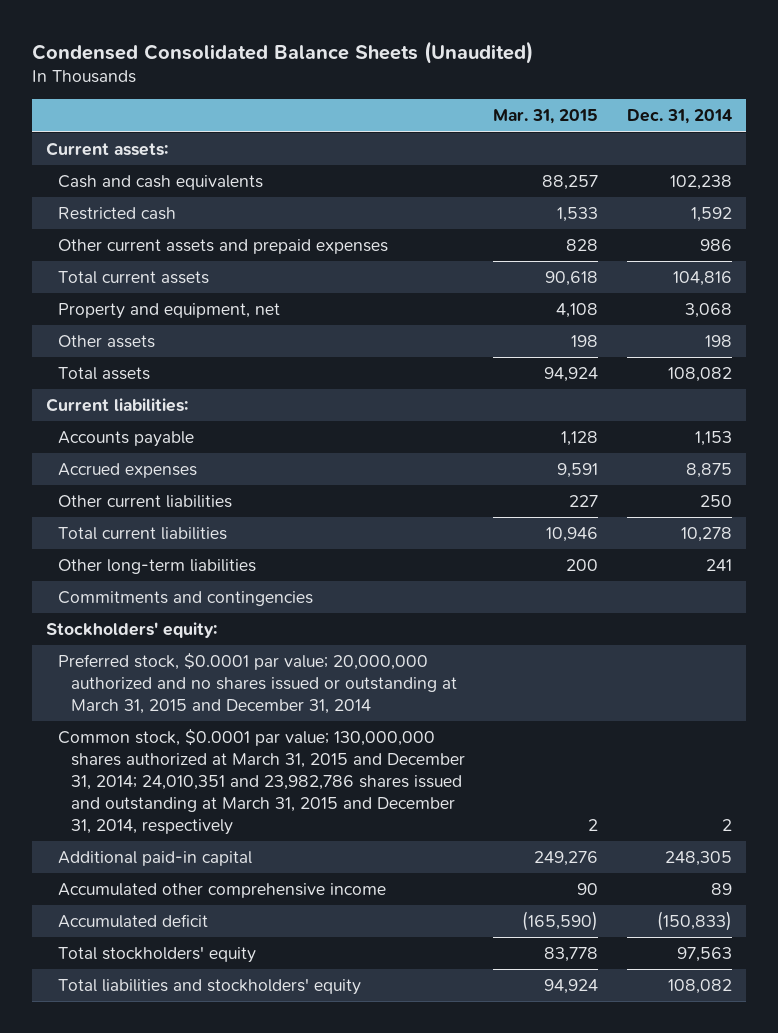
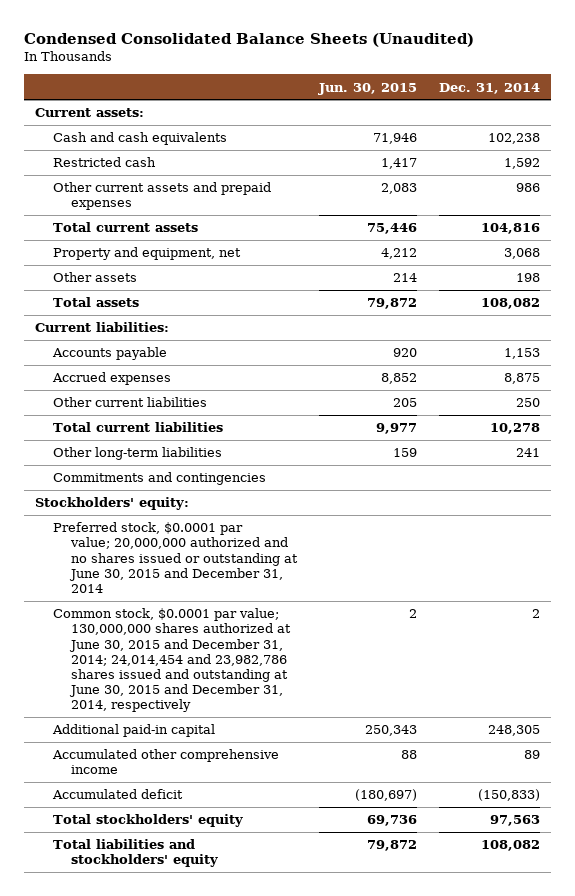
- | Mar. 31, 2015 | Dec. 31, 2014
+ | Jun. 30, 2015 | Dec. 31, 2014
- Preferred stock, $0.0001 par value; 20,000,000 authorized and no shares issued or outstanding at March 31, 2015 and December 31, 2014
- Common stock, $0.0001 par value; 130,000,000 shares authorized at March 31, 2015 and December 31, 2014; 24,010,351 and 23,982,786 shares issued and outstanding at March 31, 2015 and December 31, 2014, respectively | 2 | 2
+ Preferred stock, $0.0001 par value; 20,000,000 authorized and no shares issued or outstanding at June 30, 2015 and December 31, 2014
+ Common stock, $0.0001 par value; 130,000,000 shares authorized at June 30, 2015 and December 31, 2014; 24,014,454 and 23,982,786 shares issued and outstanding at June 30, 2015 and December 31, 2014, respectively | 2 | 2

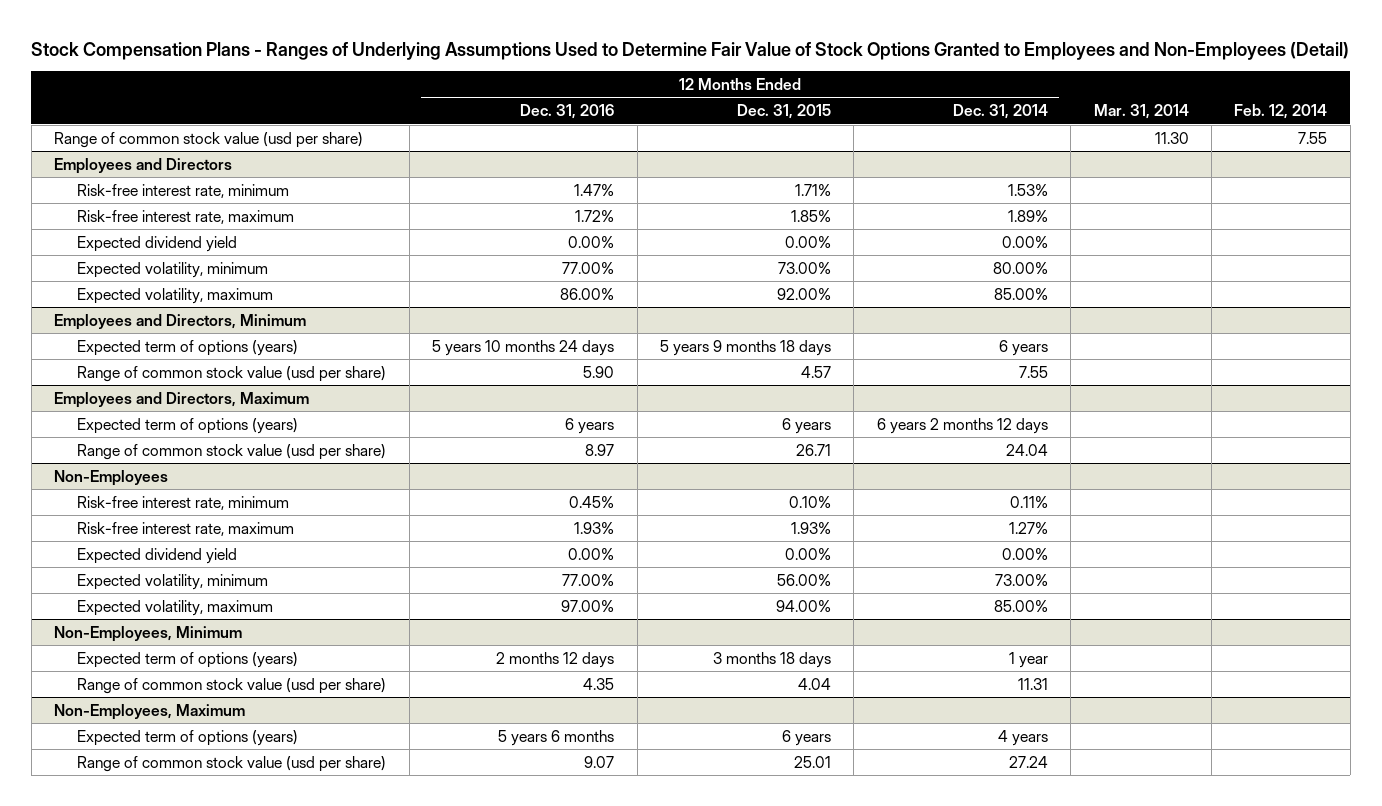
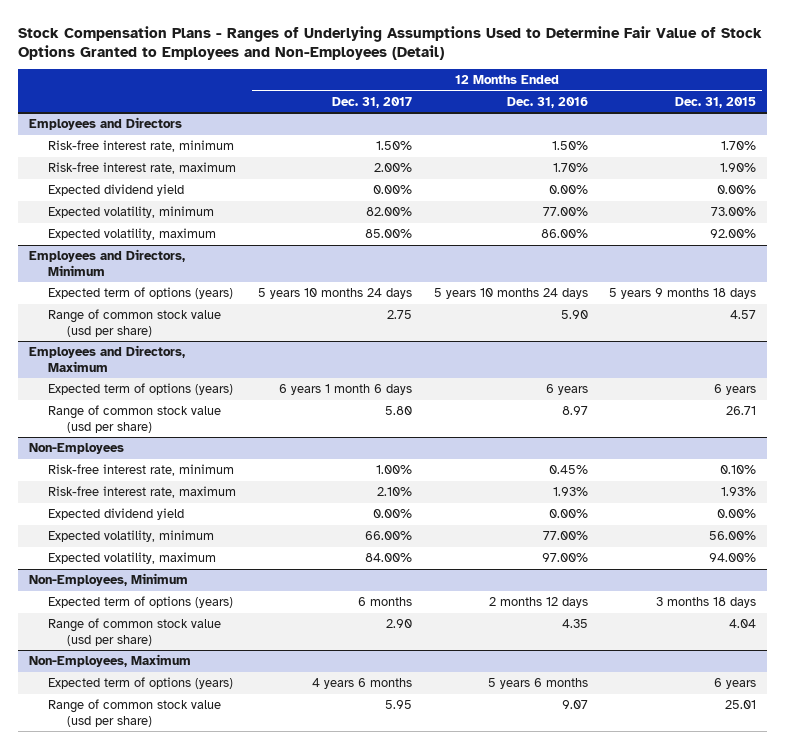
- | 12 Months Ended Dec. 31, 2016 | 12 Months Ended Dec. 31, 2015 | 12 Months Ended Dec. 31, 2014 | Mar. 31, 2014 | Feb. 12, 2014
+ | 12 Months Ended Dec. 31, 2017 | 12 Months Ended Dec. 31, 2016 | 12 Months Ended Dec. 31, 2015
- Range of common stock value (usd per share) | | | | 11.30 | 7.55
@ Employees and Directors
- Risk-free interest rate, minimum | 1.47% | 1.71% | 1.53% | |
- Risk-free interest rate, maximum | 1.72% | 1.85% | 1.89% | |
+ Risk-free interest rate, minimum | 1.50% | 1.50% | 1.70%
+ Risk-free interest rate, maximum | 2.00% | 1.70% | 1.90%

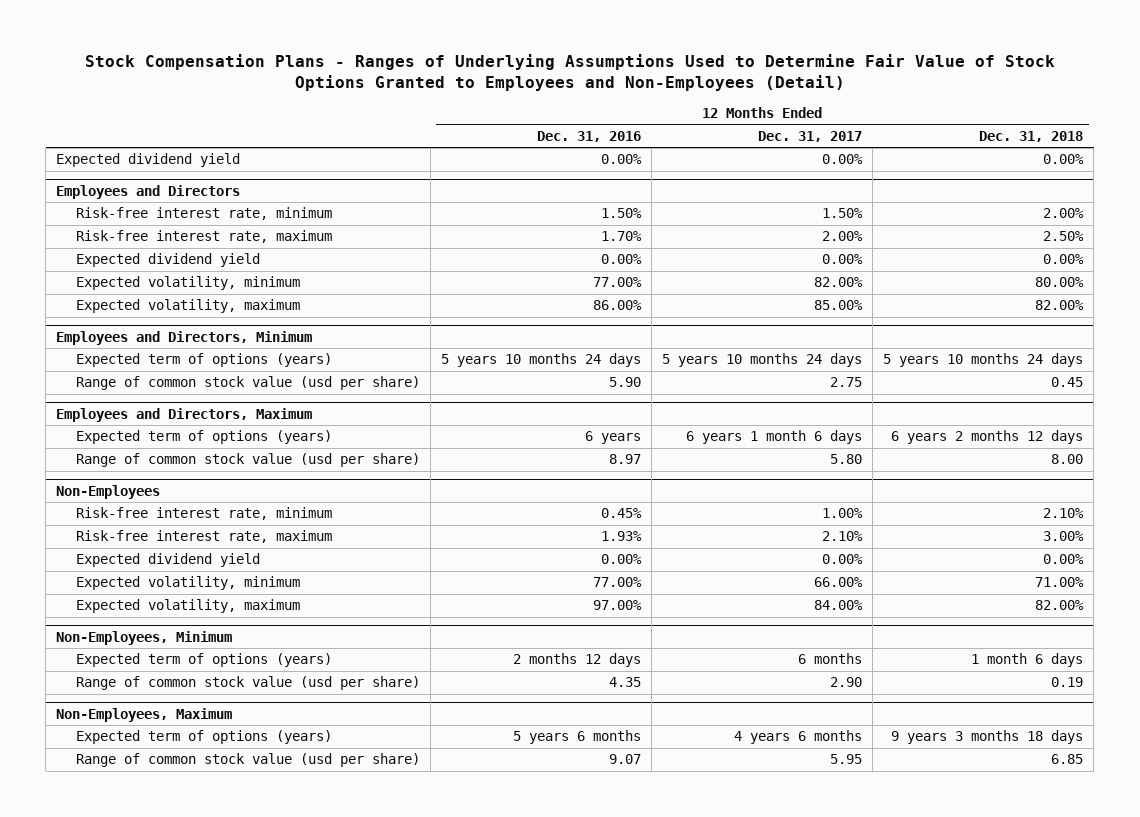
- | 12 Months Ended Dec. 31, 2017 | 12 Months Ended Dec. 31, 2016 | 12 Months Ended Dec. 31, 2015
+ | 12 Months Ended Dec. 31, 2016 | 12 Months Ended Dec. 31, 2017 | 12 Months Ended Dec. 31, 2018
+ Expected dividend yield | 0.00% | 0.00% | 0.00%

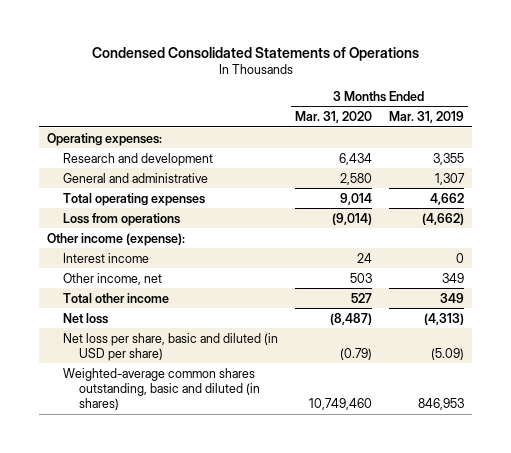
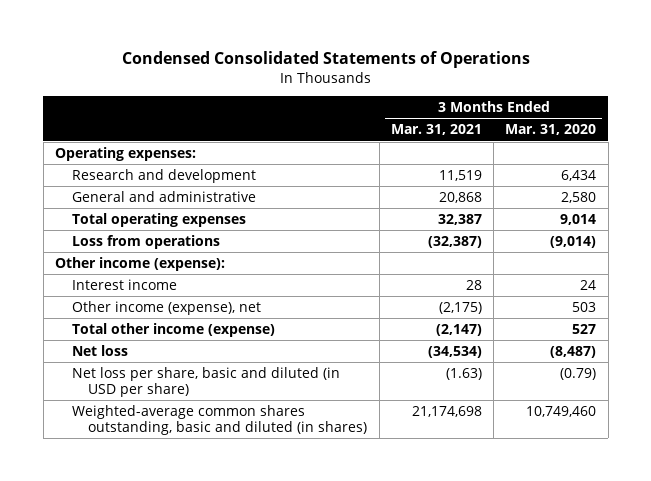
- | 3 Months Ended Mar. 31, 2020 | 3 Months Ended Mar. 31, 2019
+ | 3 Months Ended Mar. 31, 2021 | 3 Months Ended Mar. 31, 2020
- Other income, net | 503 | 349
- Total other income | 527 | 349
+ Other income (expense), net | (2,175) | 503
+ Total other income (expense) | (2,147) | 527

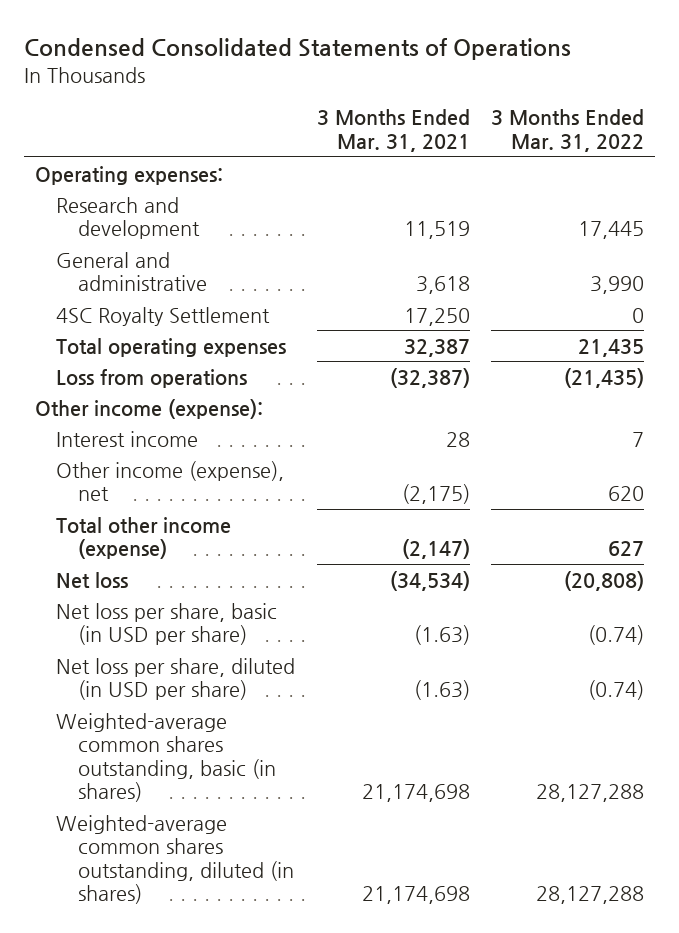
- | 3 Months Ended Mar. 31, 2021 | 3 Months Ended Mar. 31, 2020
+ | 3 Months Ended Mar. 31, 2021 | 3 Months Ended Mar. 31, 2022
- General and administrative | 20,868 | 2,580
+ General and administrative | 3,618 | 3,990
+ 4SC Royalty Settlement | 17,250 | 0
- Net loss per share, basic and diluted (in USD per share) | (1.63) | (0.79)
- Weighted-average common shares outstanding, basic and diluted (in shares) | 21,174,698 | 10,749,460
+ Net loss per share, basic (in USD per share) | (1.63) | (0.74)
+ Net loss per share, diluted (in USD per share) | (1.63) | (0.74)
+ Weighted-average common shares outstanding, basic (in shares) | 21,174,698 | 28,127,288
+ Weighted-average common shares outstanding, diluted (in shares) | 21,174,698 | 28,127,288

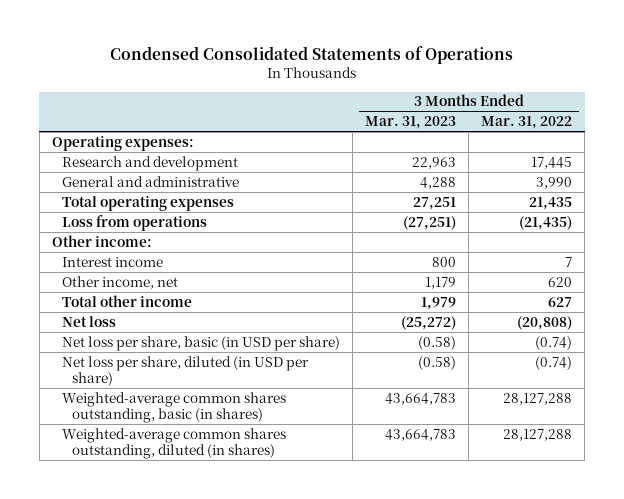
- | 3 Months Ended Mar. 31, 2021 | 3 Months Ended Mar. 31, 2022
+ | 3 Months Ended Mar. 31, 2023 | 3 Months Ended Mar. 31, 2022
- 4SC Royalty Settlement | 17,250 | 0
- Other income (expense):
+ Other income:
- Other income (expense), net | (2,175) | 620
- Total other income (expense) | (2,147) | 627
+ Other income, net | 1,179 | 620
+ Total other income | 1,979 | 627

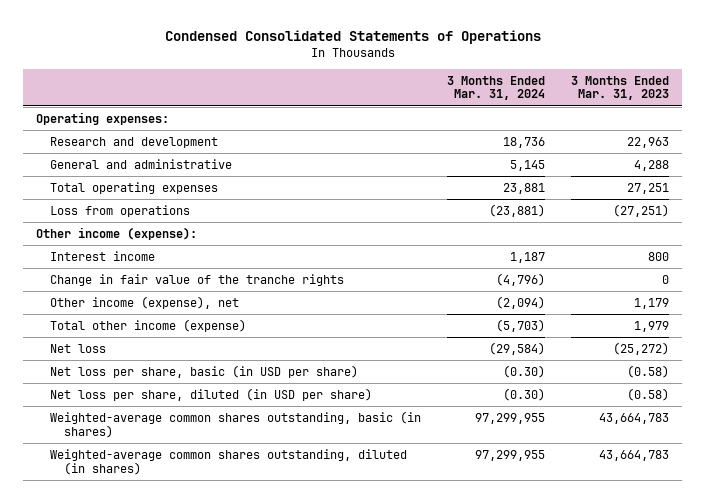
- | 3 Months Ended Mar. 31, 2023 | 3 Months Ended Mar. 31, 2022
+ | 3 Months Ended Mar. 31, 2024 | 3 Months Ended Mar. 31, 2023
- Other income:
+ Other income (expense):
- Other income, net | 1,179 | 620
- Total other income | 1,979 | 627
+ Change in fair value of the tranche rights | (4,796) | 0
+ Other income (expense), net | (2,094) | 1,179
+ Total other income (expense) | (5,703) | 1,979

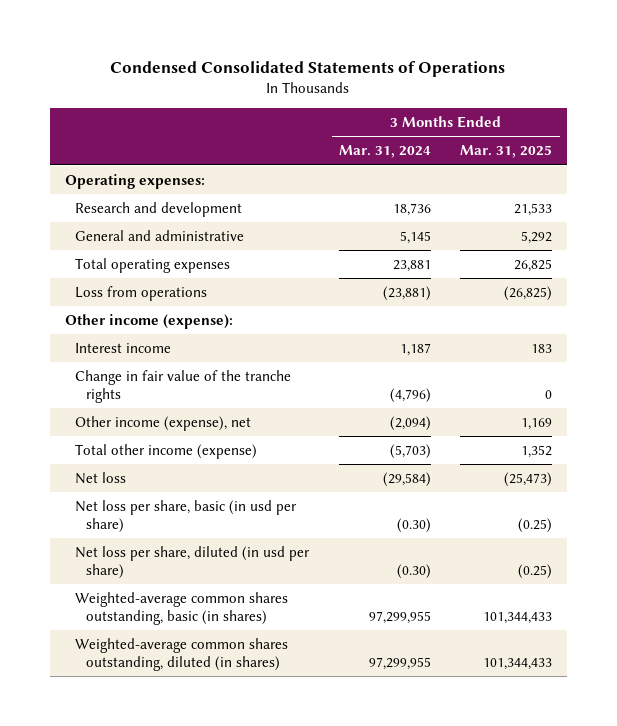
- | 3 Months Ended Mar. 31, 2024 | 3 Months Ended Mar. 31, 2023
+ | 3 Months Ended Mar. 31, 2024 | 3 Months Ended Mar. 31, 2025
- Net loss per share, basic (in USD per share) | (0.30) | (0.58)
- Net loss per share, diluted (in USD per share) | (0.30) | (0.58)
+ Net loss per share, basic (in usd per share) | (0.30) | (0.25)
+ Net loss per share, diluted (in usd per share) | (0.30) | (0.25)

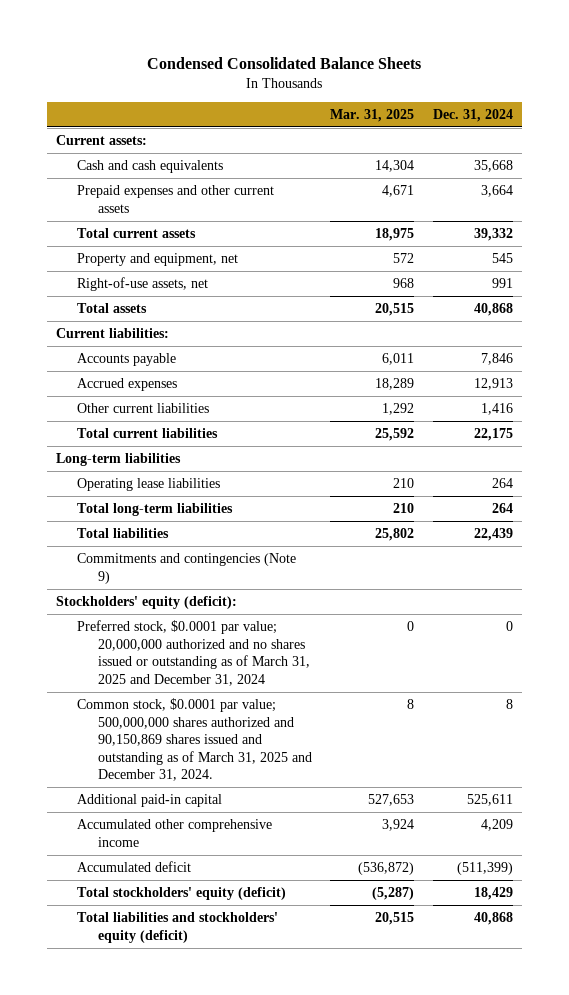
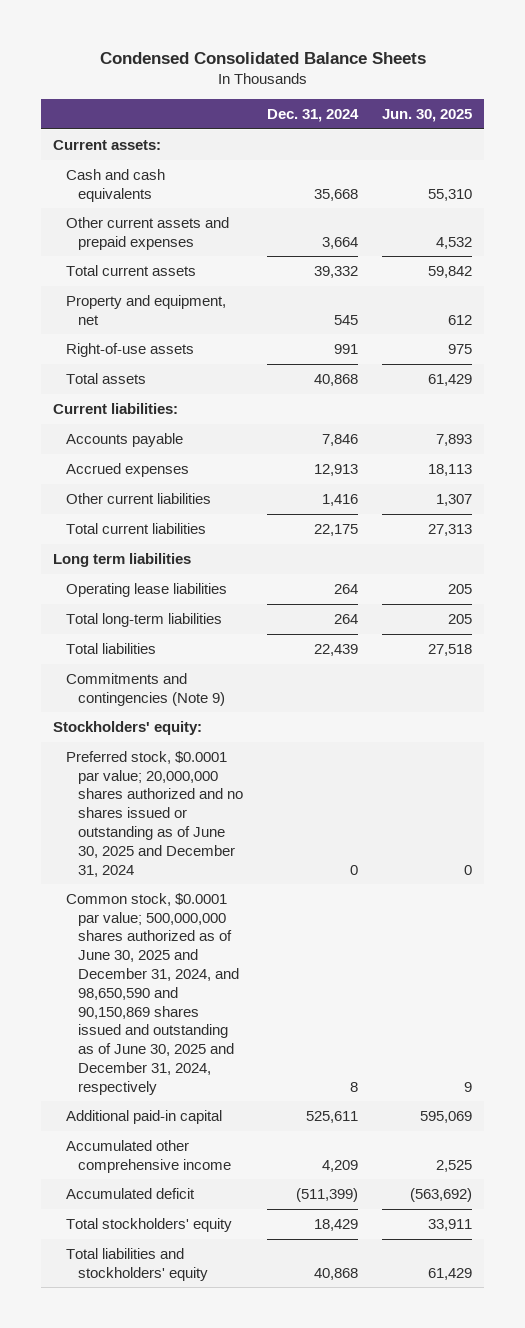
- | Mar. 31, 2025 | Dec. 31, 2024
+ | Dec. 31, 2024 | Jun. 30, 2025
- Prepaid expenses and other current assets | 4,671 | 3,664
+ Other current assets and prepaid expenses | 3,664 | 4,532
- Right-of-use assets, net | 968 | 991
+ Right-of-use assets | 991 | 975
- Long-term liabilities
+ Long term liabilities
- Stockholders' equity (deficit):
- Preferred stock, $0.0001 par value; 20,000,000 authorized and no shares issued or outstanding as of March 31, 2025 and December 31, 2024 | 0 | 0
- Common stock, $0.0001 par value; 500,000,000 shares authorized and 90,150,869 shares issued and outstanding as of March 31, 2025 and December 31, 2024. | 8 | 8
+ Stockholders' equity:
+ Preferred stock, $0.0001 par value; 20,000,000 shares authorized and no shares issued or outstanding as of June 30, 2025 and December 31, 2024 | 0 | 0
+ Common stock, $0.0001 par value; 500,000,000 shares authorized as of June 30, 2025 and December 31, 2024, and 98,650,590 and 90,150,869 shares issued and outstanding as of June 30, 2025 and December 31, 2024, respectively | 8 | 9
- Total stockholders' equity (deficit) | (5,287) | 18,429
- Total liabilities and stockholders' equity (deficit) | 20,515 | 40,868
+ Total stockholders' equity | 18,429 | 33,911
+ Total liabilities and stockholders' equity | 40,868 | 61,429

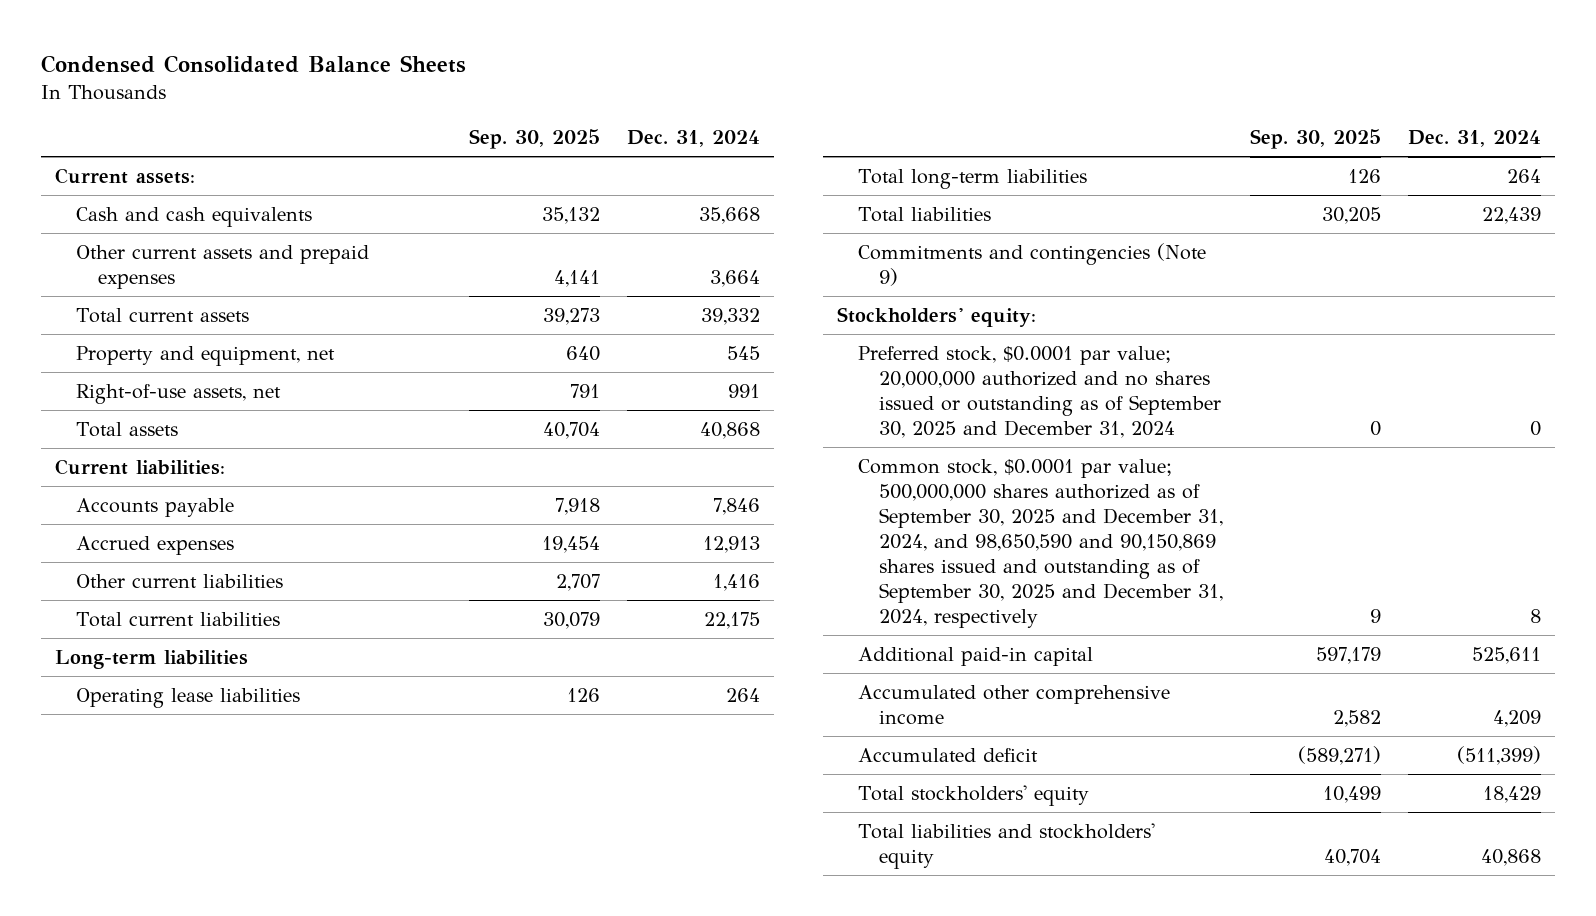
- | Dec. 31, 2024 | Jun. 30, 2025
+ | Sep. 30, 2025 | Dec. 31, 2024
- Right-of-use assets | 991 | 975
+ Right-of-use assets, net | 791 | 991
- Long term liabilities
+ Long-term liabilities
- Preferred stock, $0.0001 par value; 20,000,000 shares authorized and no shares issued or outstanding as of June 30, 2025 and December 31, 2024 | 0 | 0
- Common stock, $0.0001 par value; 500,000,000 shares authorized as of June 30, 2025 and December 31, 2024, and 98,650,590 and 90,150,869 shares issued and outstanding as of June 30, 2025 and December 31, 2024, respectively | 8 | 9
+ Preferred stock, $0.0001 par value; 20,000,000 authorized and no shares issued or outstanding as of September 30, 2025 and December 31, 2024 | 0 | 0
+ Common stock, $0.0001 par value; 500,000,000 shares authorized as of September 30, 2025 and December 31, 2024, and 98,650,590 and 90,150,869 shares issued and outstanding as of September 30, 2025 and December 31, 2024, respectively | 9 | 8

